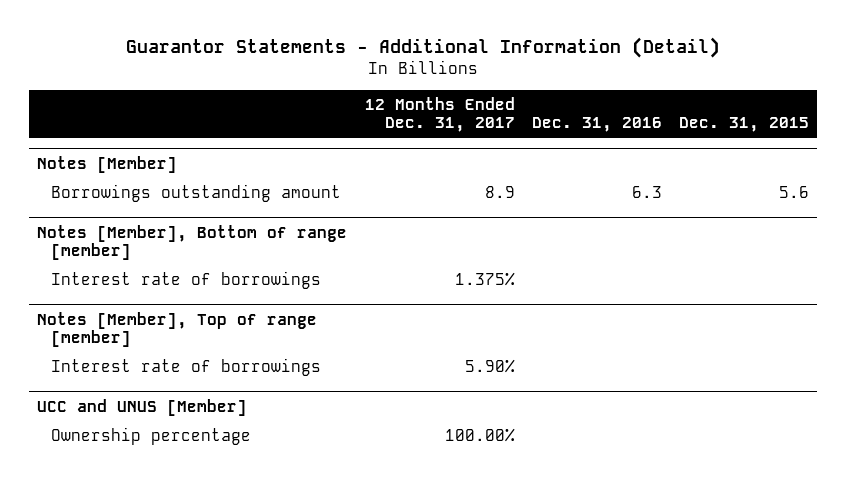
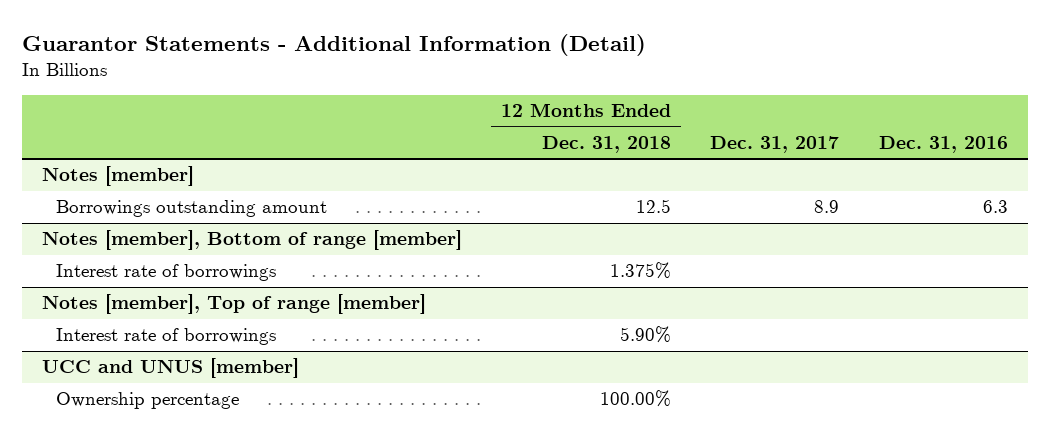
- | 12 Months Ended Dec. 31, 2017 | Dec. 31, 2016 | Dec. 31, 2015
+ | 12 Months Ended Dec. 31, 2018 | Dec. 31, 2017 | Dec. 31, 2016
- Notes [Member]
+ Notes [member]
- Notes [Member], Bottom of range [member]
+ Notes [member], Bottom of range [member]
- Notes [Member], Top of range [member]
+ Notes [member], Top of range [member]
- UCC and UNUS [Member]
+ UCC and UNUS [member]

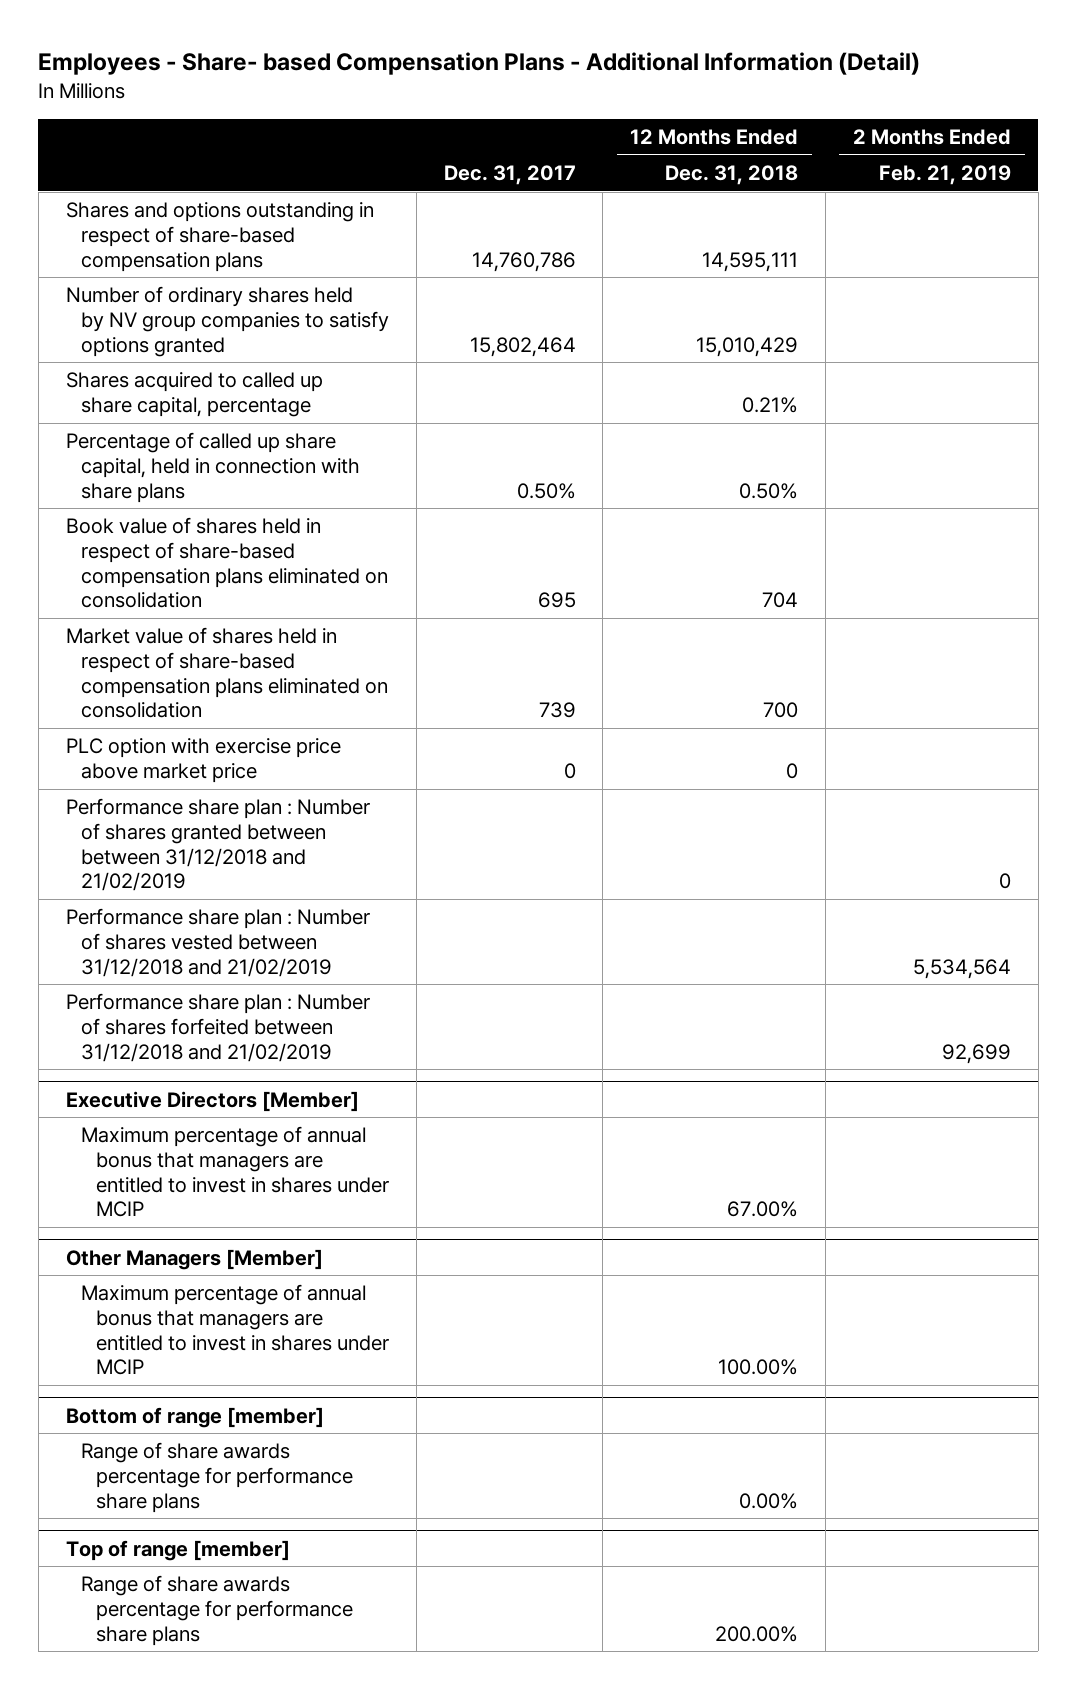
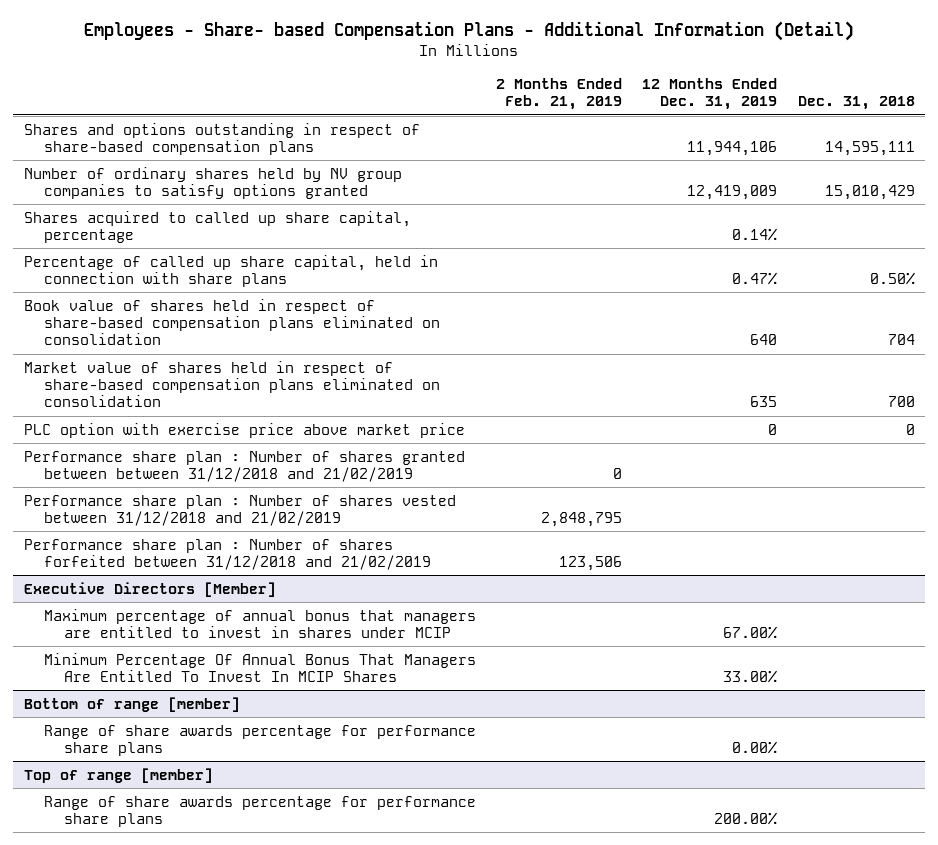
- | Dec. 31, 2017 | 12 Months Ended Dec. 31, 2018 | 2 Months Ended Feb. 21, 2019
+ | 2 Months Ended Feb. 21, 2019 | 12 Months Ended Dec. 31, 2019 | Dec. 31, 2018
- Performance share plan : Number of shares vested between 31/12/2018 and 21/02/2019 | | | 5,534,564
- Performance share plan : Number of shares forfeited between 31/12/2018 and 21/02/2019 | | | 92,699
+ Performance share plan : Number of shares vested between 31/12/2018 and 21/02/2019 | 2,848,795 | |
+ Performance share plan : Number of shares forfeited between 31/12/2018 and 21/02/2019 | 123,506 | |
- Other Managers [Member]
- Maximum percentage of annual bonus that managers are entitled to invest in shares under MCIP | | 100.00% |
@ Executive Directors [Member]
+ Minimum Percentage Of Annual Bonus That Managers Are Entitled To Invest In MCIP Shares | | 33.00% |

